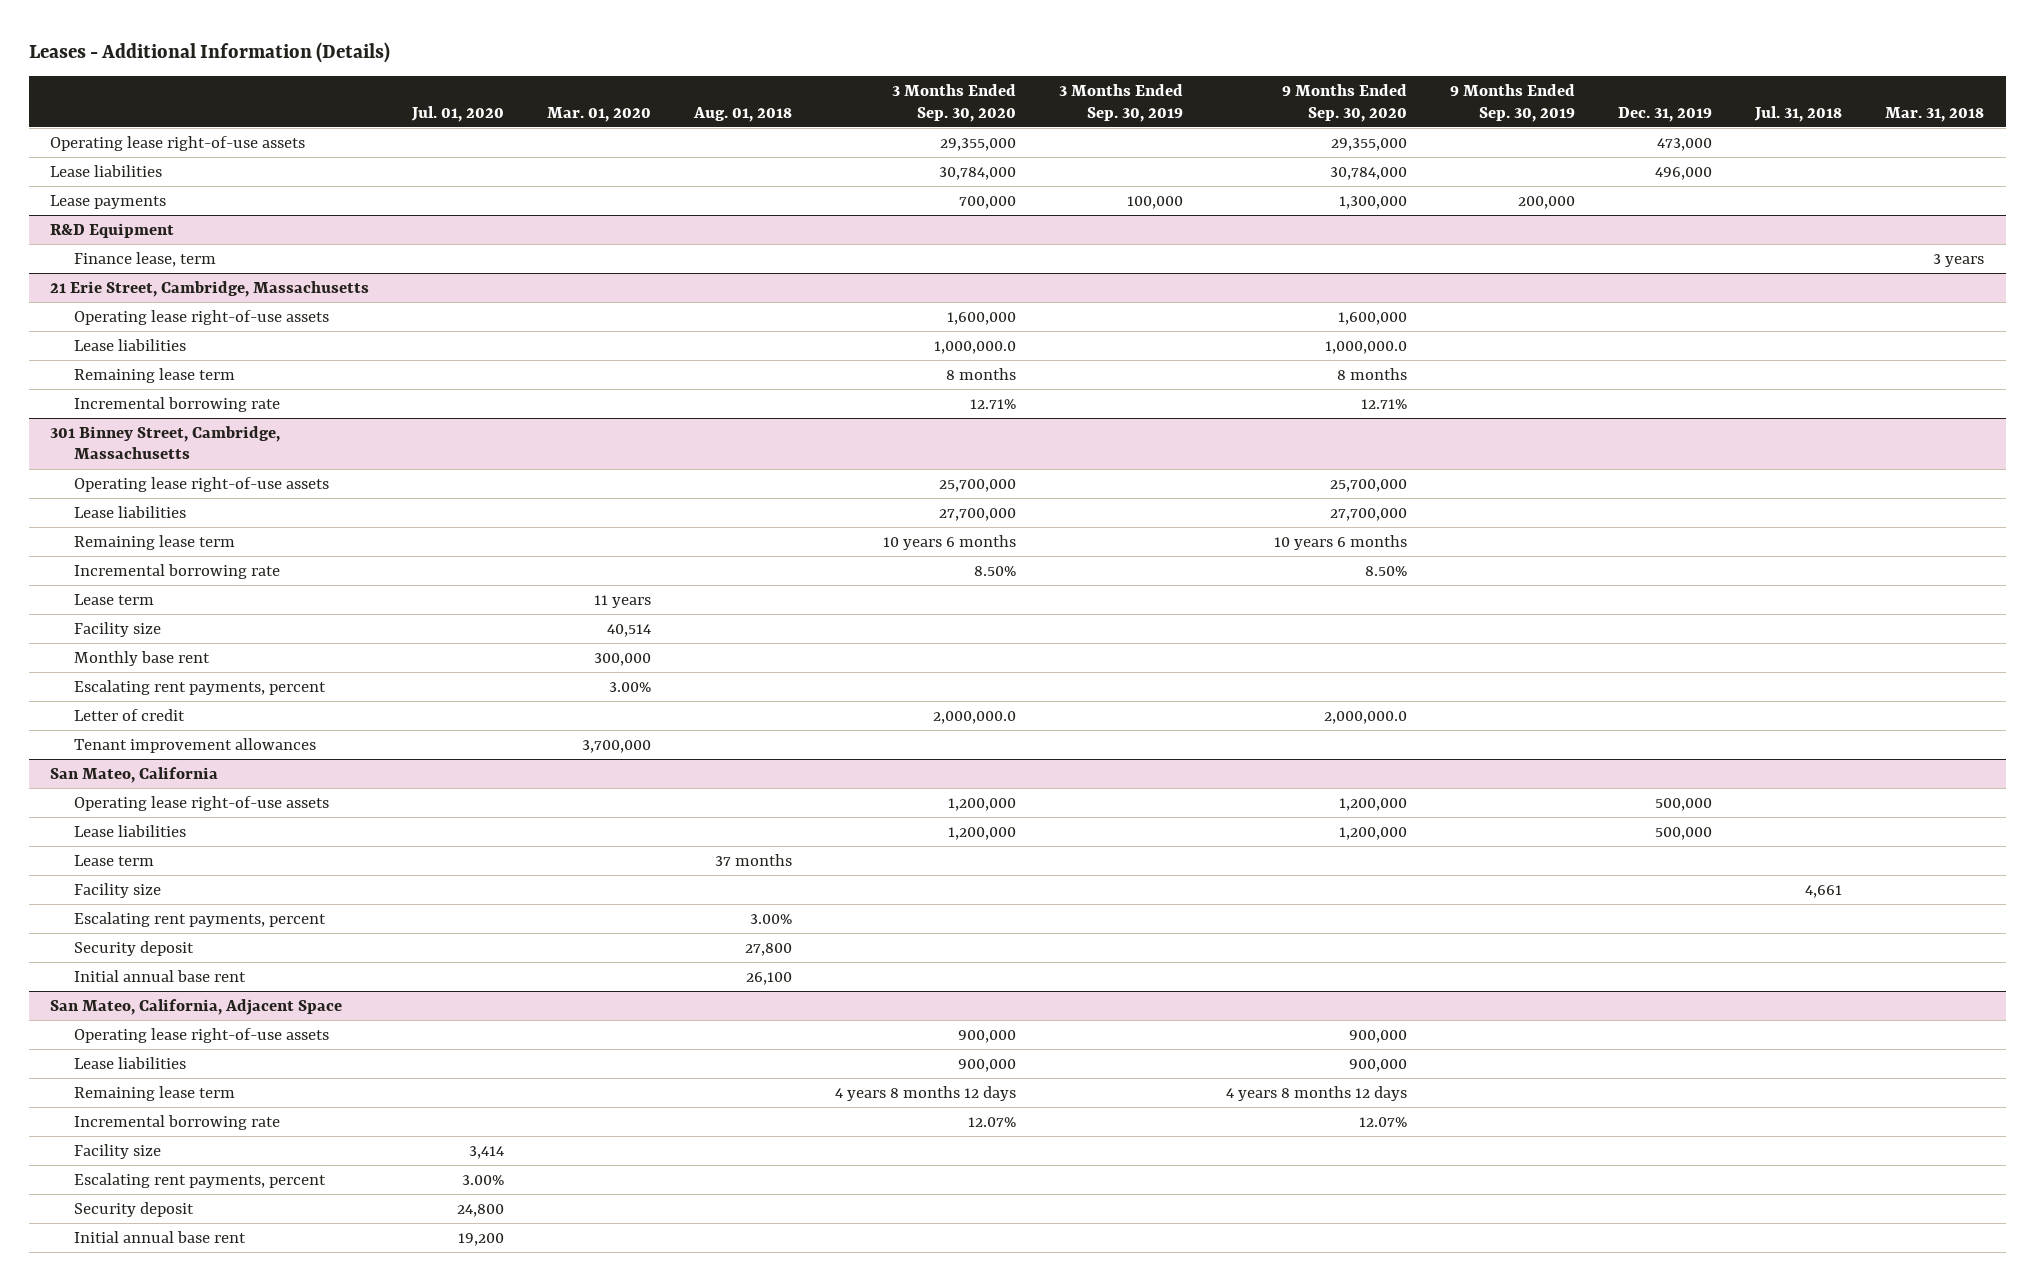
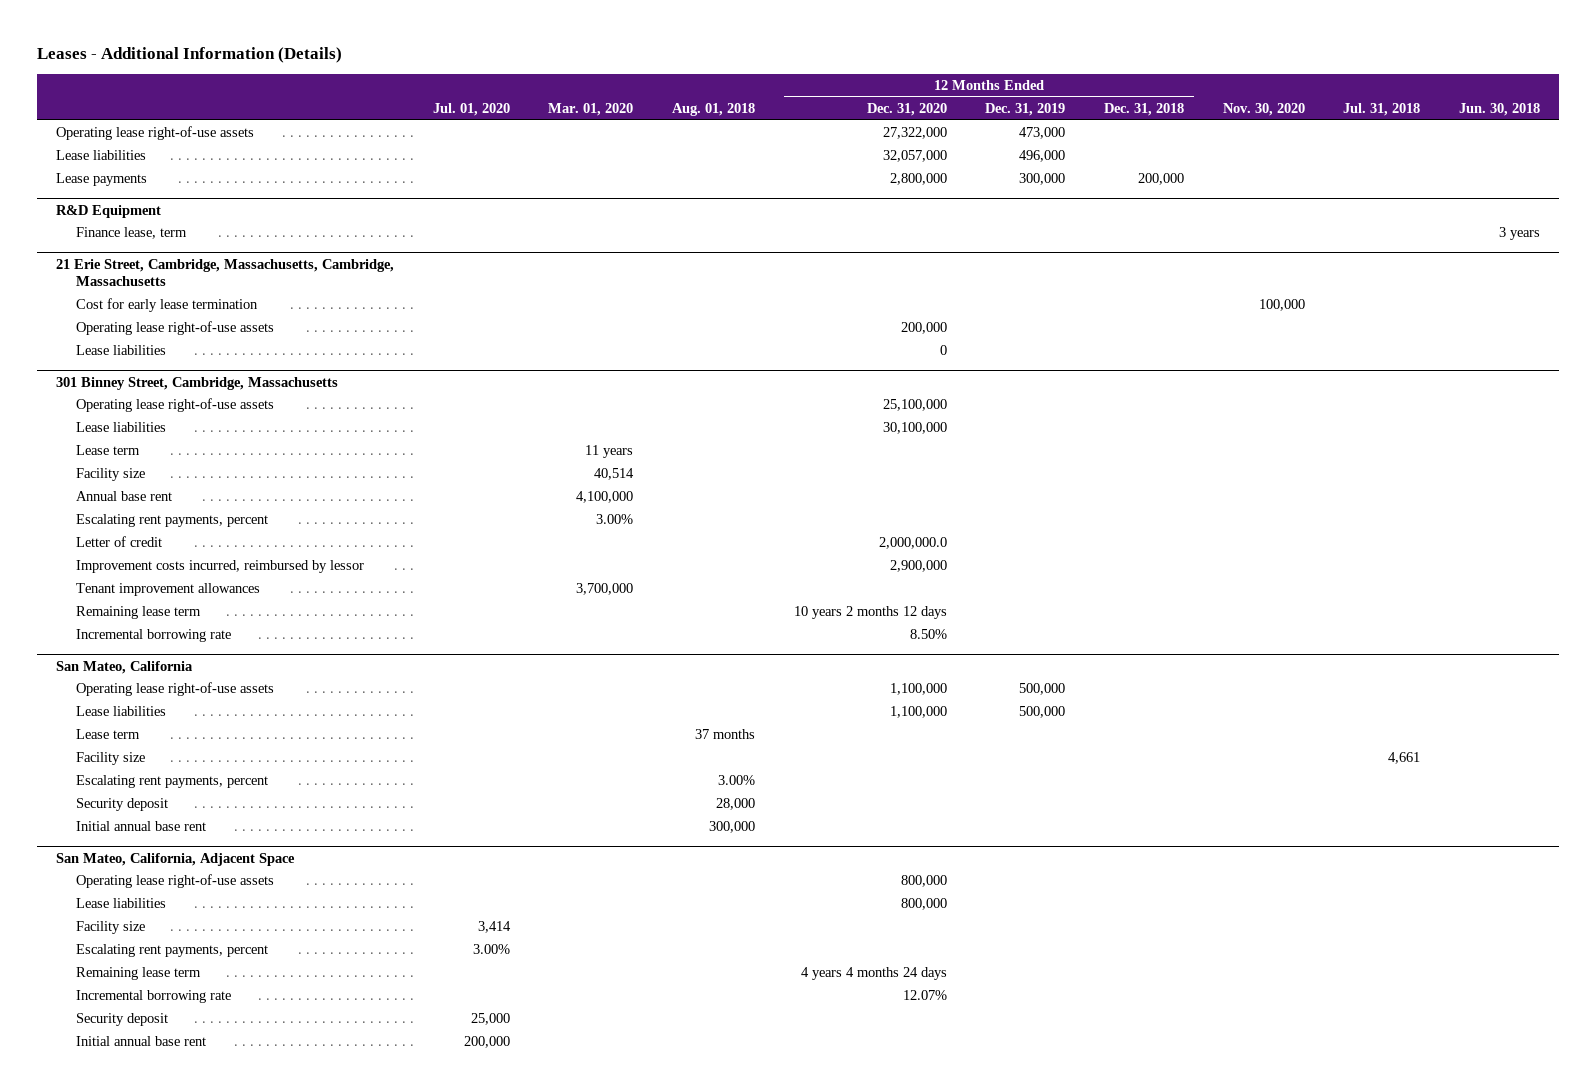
- | Jul. 01, 2020 | Mar. 01, 2020 | Aug. 01, 2018 | 3 Months Ended Sep. 30, 2020 | 3 Months Ended Sep. 30, 2019 | 9 Months Ended Sep. 30, 2020 | 9 Months Ended Sep. 30, 2019 | Dec. 31, 2019 | Jul. 31, 2018 | Mar. 31, 2018
+ | Jul. 01, 2020 | Mar. 01, 2020 | Aug. 01, 2018 | 12 Months Ended Dec. 31, 2020 | 12 Months Ended Dec. 31, 2019 | 12 Months Ended Dec. 31, 2018 | Nov. 30, 2020 | Jul. 31, 2018 | Jun. 30, 2018
- 21 Erie Street, Cambridge, Massachusetts
+ 21 Erie Street, Cambridge, Massachusetts, Cambridge, Massachusetts
+ Cost for early lease termination | | | | | | | 100,000 | |
- Remaining lease term | | | | 8 months | | 8 months | | | |
- Incremental borrowing rate | | | | 12.71% | | 12.71% | | | |
@ 301 Binney Street, Cambridge, Massachusetts
- Monthly base rent | | 300,000 | | | | | | | |
+ Annual base rent | | 4,100,000 | | | | | | |
+ Improvement costs incurred, reimbursed by lessor | | | | 2,900,000 | | | | |
moved down: Remaining lease term | | | | 10 years 2 months 12 days | | | | |
moved down: Incremental borrowing rate | | | | 8.50% | | | | |
@ San Mateo, California
- Security deposit | | | 27,800 | | | | | | |
- Initial annual base rent | | | 26,100 | | | | | | |
+ Security deposit | | | 28,000 | | | | | |
+ Initial annual base rent | | | 300,000 | | | | | |
@ San Mateo, California, Adjacent Space
- Security deposit | 24,800 | | | | | | | | |
- Initial annual base rent | 19,200 | | | | | | | | |
moved down: Remaining lease term | | | | 4 years 4 months 24 days | | | | |
moved down: Incremental borrowing rate | | | | 12.07% | | | | |
+ Security deposit | 25,000 | | | | | | | |
+ Initial annual base rent | 200,000 | | | | | | | |

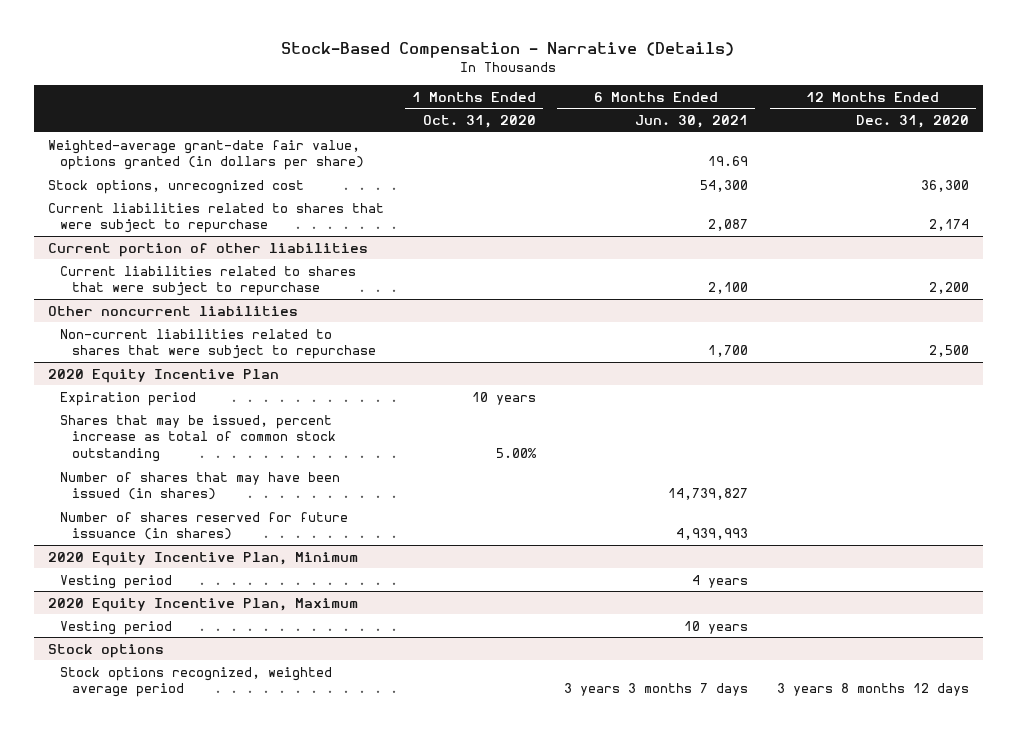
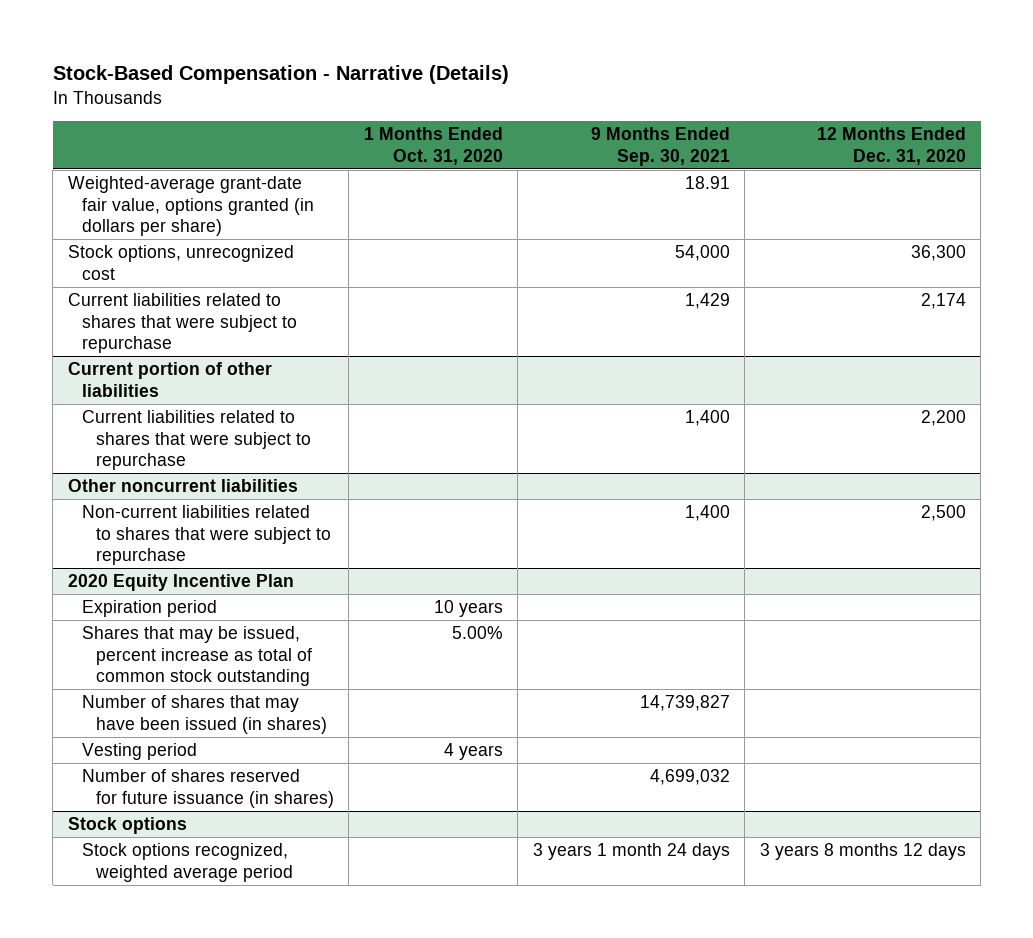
- | 1 Months Ended Oct. 31, 2020 | 6 Months Ended Jun. 30, 2021 | 12 Months Ended Dec. 31, 2020
+ | 1 Months Ended Oct. 31, 2020 | 9 Months Ended Sep. 30, 2021 | 12 Months Ended Dec. 31, 2020
@ 2020 Equity Incentive Plan
+ Vesting period | 4 years | |
- 2020 Equity Incentive Plan, Minimum
- Vesting period | | 4 years |
- 2020 Equity Incentive Plan, Maximum
- Vesting period | | 10 years |

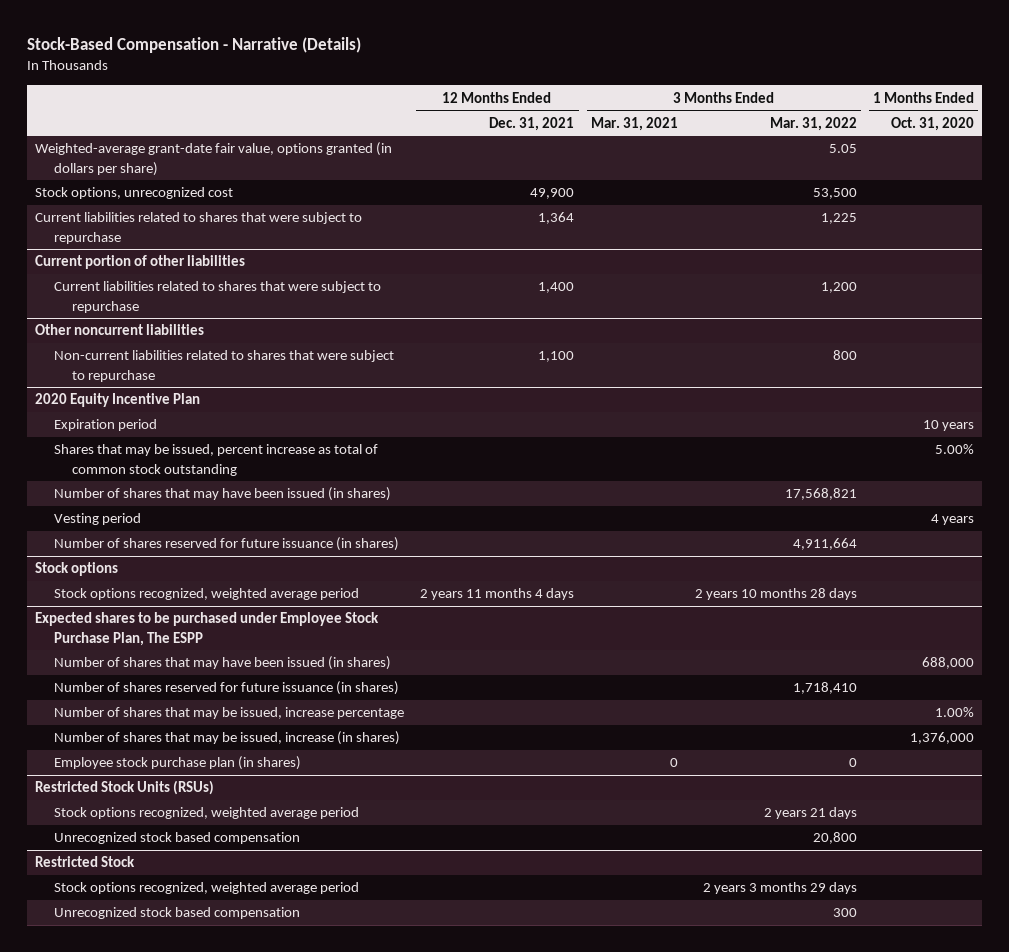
- | 1 Months Ended Oct. 31, 2020 | 9 Months Ended Sep. 30, 2021 | 12 Months Ended Dec. 31, 2020
+ | 12 Months Ended Dec. 31, 2021 | 3 Months Ended Mar. 31, 2021 | 3 Months Ended Mar. 31, 2022 | 1 Months Ended Oct. 31, 2020
+ Expected shares to be purchased under Employee Stock Purchase Plan, The ESPP
+ Number of shares that may have been issued (in shares) | | | | 688,000
+ Number of shares reserved for future issuance (in shares) | | | 1,718,410 |
+ Number of shares that may be issued, increase percentage | | | | 1.00%
+ Number of shares that may be issued, increase (in shares) | | | | 1,376,000
+ Employee stock purchase plan (in shares) | | 0 | 0 |
+ Restricted Stock Units (RSUs)
+ Stock options recognized, weighted average period | | | 2 years 21 days |
+ Unrecognized stock based compensation | | | 20,800 |
+ Restricted Stock
+ Stock options recognized, weighted average period | | | 2 years 3 months 29 days |
+ Unrecognized stock based compensation | | | 300 |

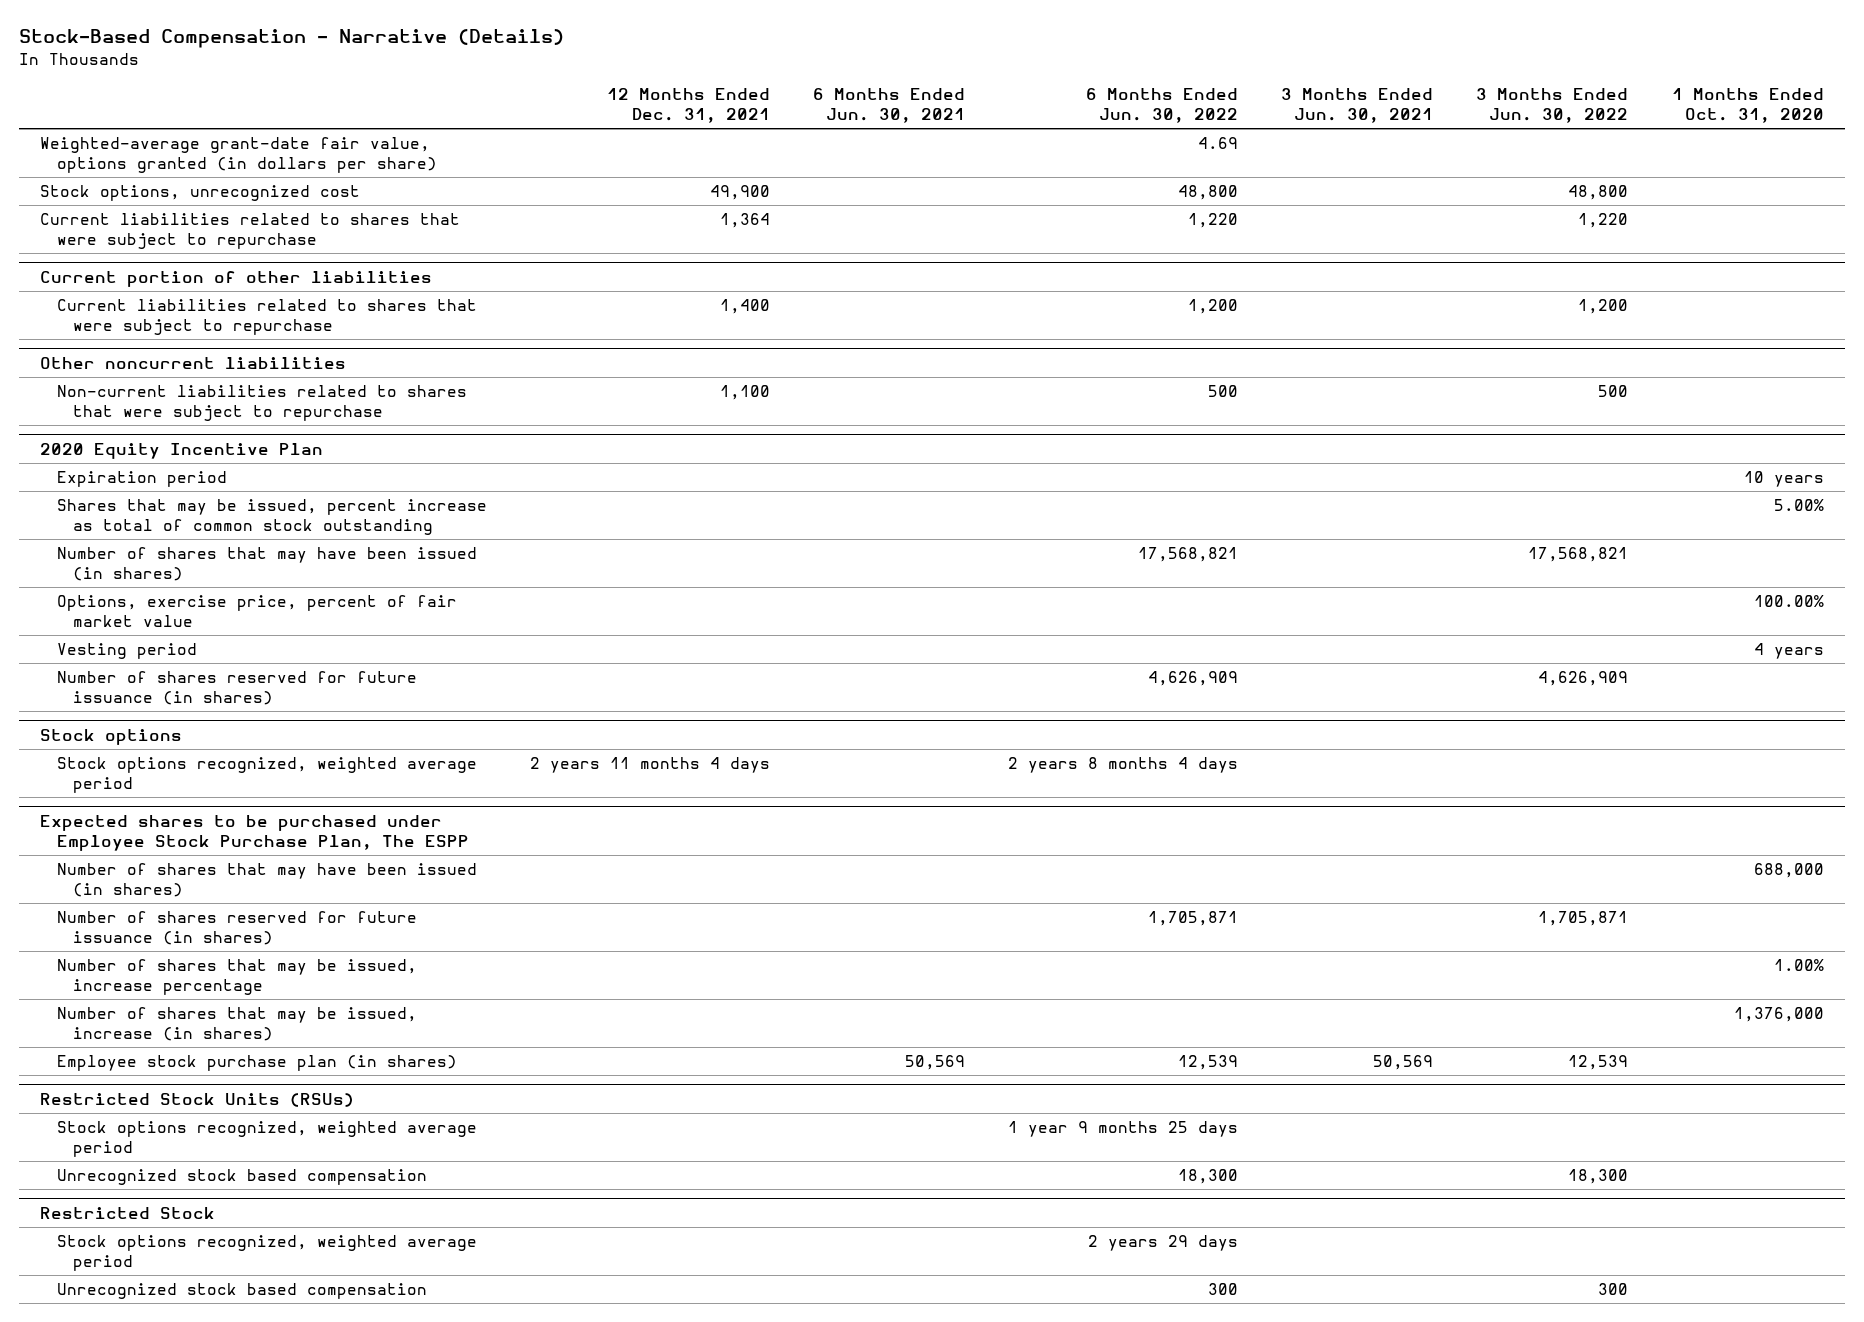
- | 12 Months Ended Dec. 31, 2021 | 3 Months Ended Mar. 31, 2021 | 3 Months Ended Mar. 31, 2022 | 1 Months Ended Oct. 31, 2020
+ | 12 Months Ended Dec. 31, 2021 | 6 Months Ended Jun. 30, 2021 | 6 Months Ended Jun. 30, 2022 | 3 Months Ended Jun. 30, 2021 | 3 Months Ended Jun. 30, 2022 | 1 Months Ended Oct. 31, 2020
@ 2020 Equity Incentive Plan
+ Options, exercise price, percent of fair market value | | | | | | 100.00%

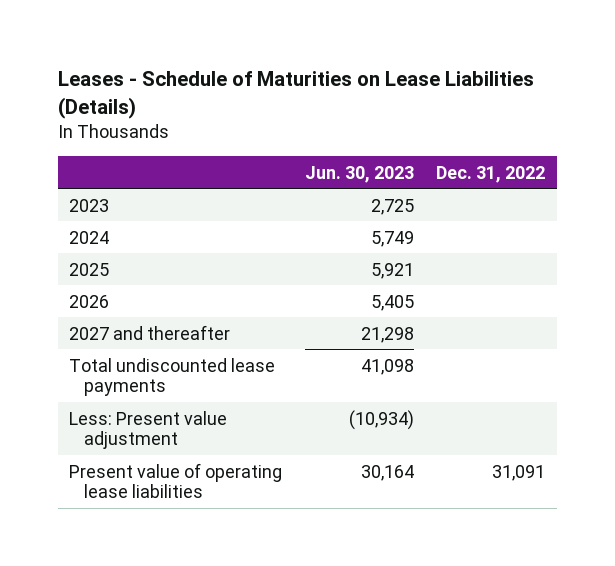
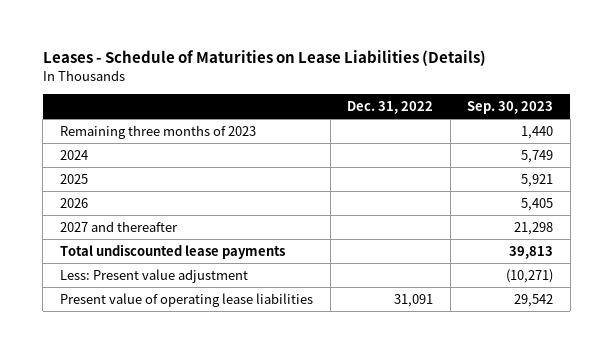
- | Jun. 30, 2023 | Dec. 31, 2022
+ | Dec. 31, 2022 | Sep. 30, 2023
- 2023 | 2,725 |
+ Remaining three months of 2023 | | 1,440

